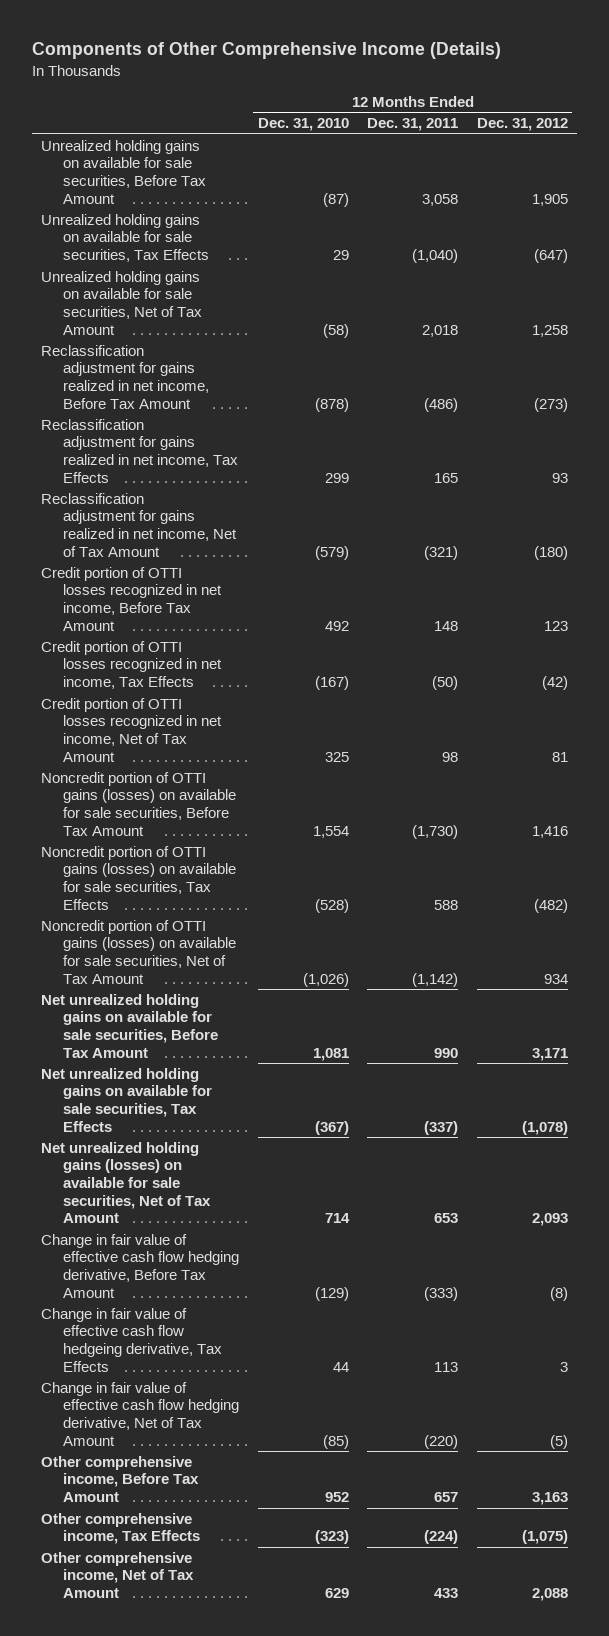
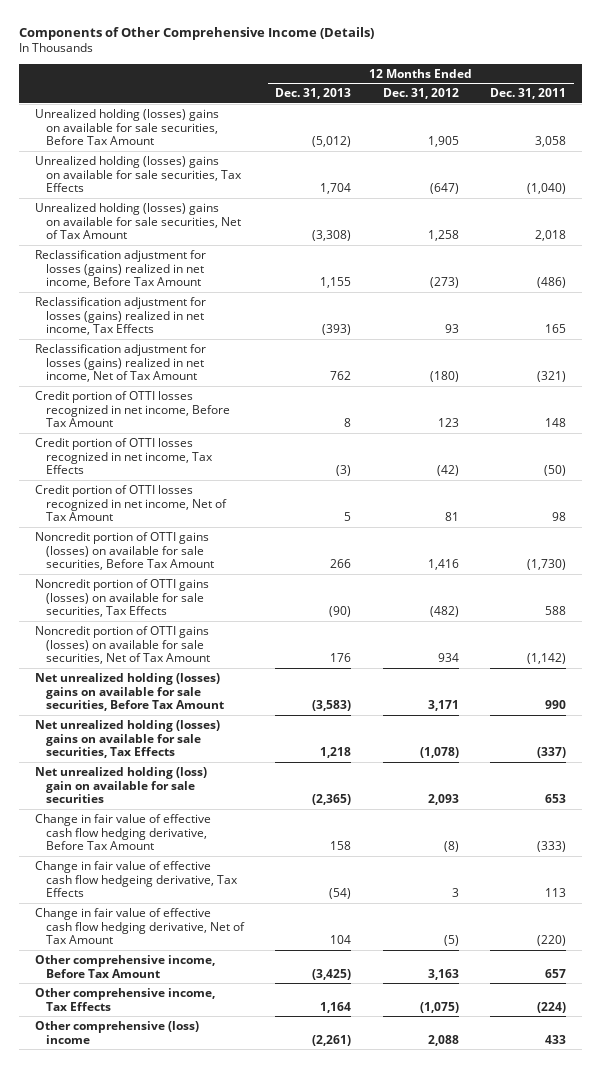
- | 12 Months Ended Dec. 31, 2010 | 12 Months Ended Dec. 31, 2011 | 12 Months Ended Dec. 31, 2012
+ | 12 Months Ended Dec. 31, 2013 | 12 Months Ended Dec. 31, 2012 | 12 Months Ended Dec. 31, 2011
- Unrealized holding gains on available for sale securities, Before Tax Amount | (87) | 3,058 | 1,905
- Unrealized holding gains on available for sale securities, Tax Effects | 29 | (1,040) | (647)
- Unrealized holding gains on available for sale securities, Net of Tax Amount | (58) | 2,018 | 1,258
- Reclassification adjustment for gains realized in net income, Before Tax Amount | (878) | (486) | (273)
- Reclassification adjustment for gains realized in net income, Tax Effects | 299 | 165 | 93
- Reclassification adjustment for gains realized in net income, Net of Tax Amount | (579) | (321) | (180)
+ Unrealized holding (losses) gains on available for sale securities, Before Tax Amount | (5,012) | 1,905 | 3,058
+ Unrealized holding (losses) gains on available for sale securities, Tax Effects | 1,704 | (647) | (1,040)
+ Unrealized holding (losses) gains on available for sale securities, Net of Tax Amount | (3,308) | 1,258 | 2,018
+ Reclassification adjustment for losses (gains) realized in net income, Before Tax Amount | 1,155 | (273) | (486)
+ Reclassification adjustment for losses (gains) realized in net income, Tax Effects | (393) | 93 | 165
+ Reclassification adjustment for losses (gains) realized in net income, Net of Tax Amount | 762 | (180) | (321)
- Net unrealized holding gains on available for sale securities, Before Tax Amount | 1,081 | 990 | 3,171
- Net unrealized holding gains on available for sale securities, Tax Effects | (367) | (337) | (1,078)
- Net unrealized holding gains (losses) on available for sale securities, Net of Tax Amount | 714 | 653 | 2,093
+ Net unrealized holding (losses) gains on available for sale securities, Before Tax Amount | (3,583) | 3,171 | 990
+ Net unrealized holding (losses) gains on available for sale securities, Tax Effects | 1,218 | (1,078) | (337)
+ Net unrealized holding (loss) gain on available for sale securities | (2,365) | 2,093 | 653
- Other comprehensive income, Net of Tax Amount | 629 | 433 | 2,088
+ Other comprehensive (loss) income | (2,261) | 2,088 | 433

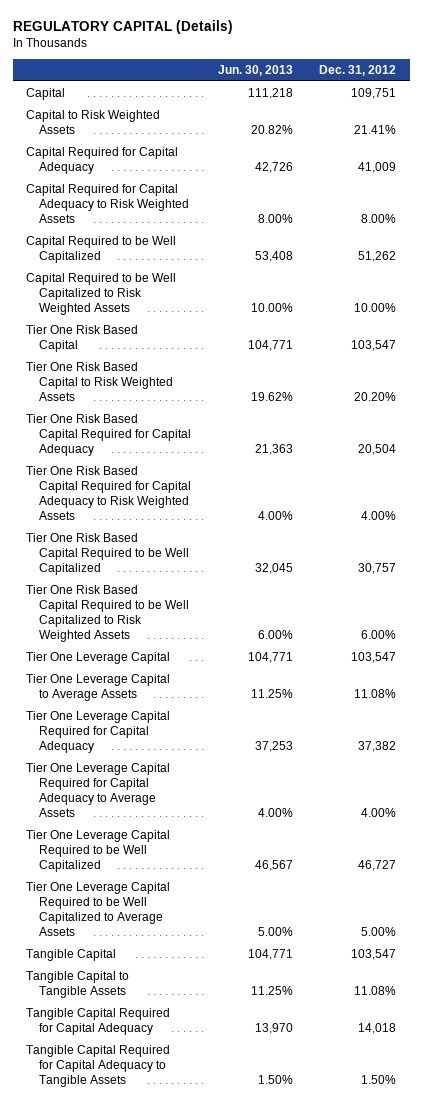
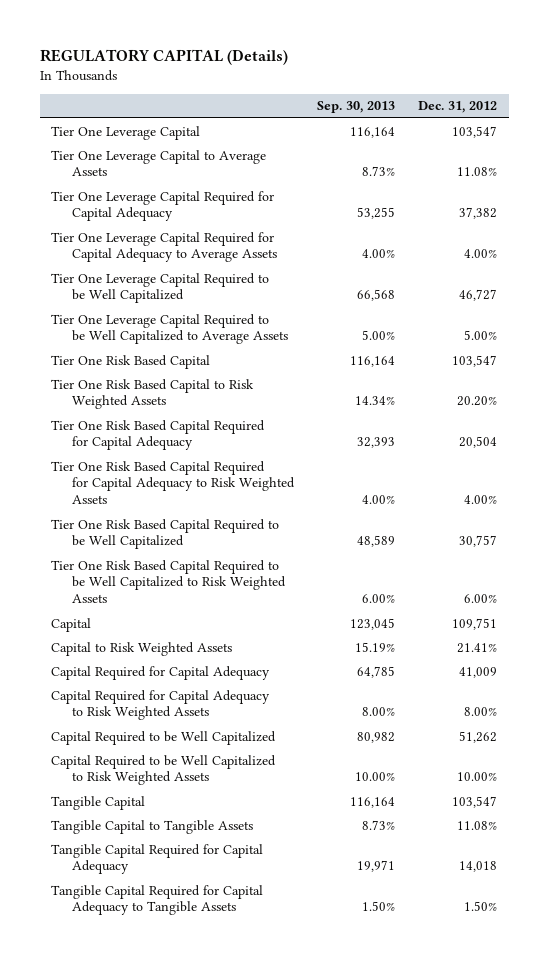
- | Jun. 30, 2013 | Dec. 31, 2012
+ | Sep. 30, 2013 | Dec. 31, 2012
moved down: Tier One Risk Based Capital | 116,164 | 103,547
moved down: Tier One Risk Based Capital to Risk Weighted Assets | 14.34% | 20.20%
moved down: Tier One Risk Based Capital Required for Capital Adequacy | 32,393 | 20,504
moved down: Tier One Risk Based Capital Required for Capital Adequacy to Risk Weighted Assets | 4.00% | 4.00%
moved down: Tier One Risk Based Capital Required to be Well Capitalized | 48,589 | 30,757
moved down: Tier One Risk Based Capital Required to be Well Capitalized to Risk Weighted Assets | 6.00% | 6.00%
moved down: Capital | 123,045 | 109,751
moved down: Capital to Risk Weighted Assets | 15.19% | 21.41%
moved down: Capital Required for Capital Adequacy | 64,785 | 41,009
moved down: Capital Required for Capital Adequacy to Risk Weighted Assets | 8.00% | 8.00%
moved down: Capital Required to be Well Capitalized | 80,982 | 51,262
moved down: Capital Required to be Well Capitalized to Risk Weighted Assets | 10.00% | 10.00%

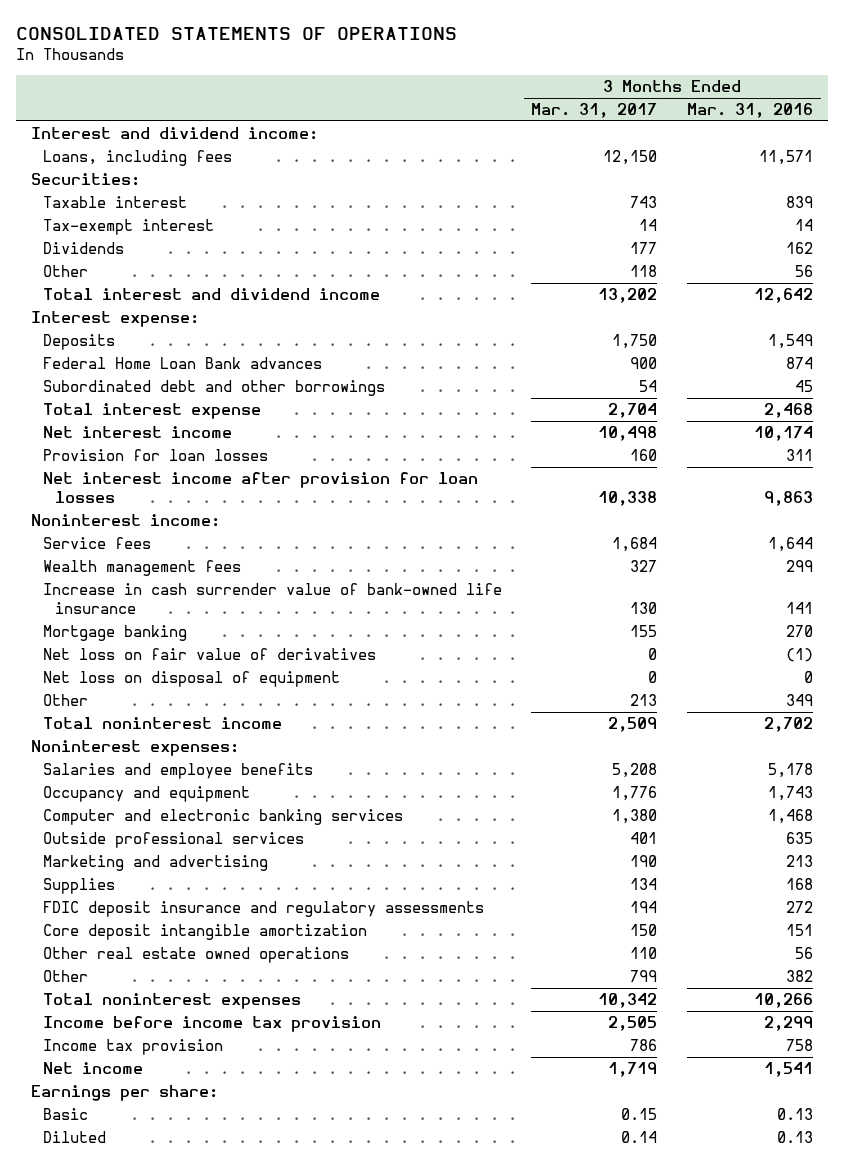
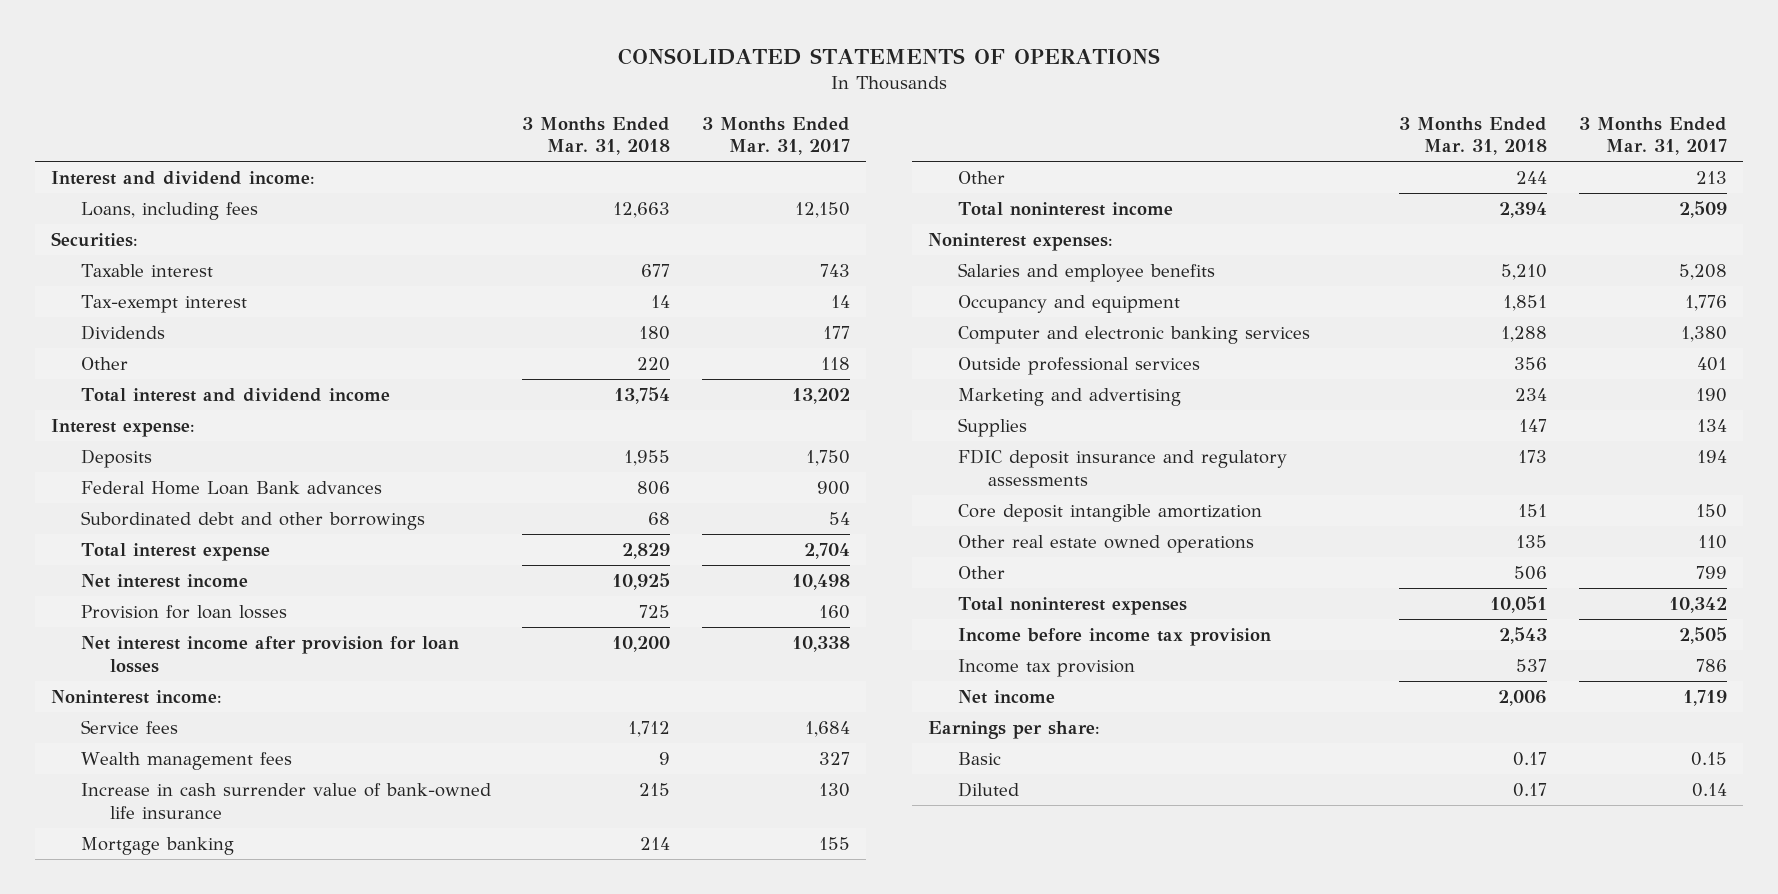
- | 3 Months Ended Mar. 31, 2017 | 3 Months Ended Mar. 31, 2016
+ | 3 Months Ended Mar. 31, 2018 | 3 Months Ended Mar. 31, 2017
- Net loss on fair value of derivatives | 0 | (1)
- Net loss on disposal of equipment | 0 | 0

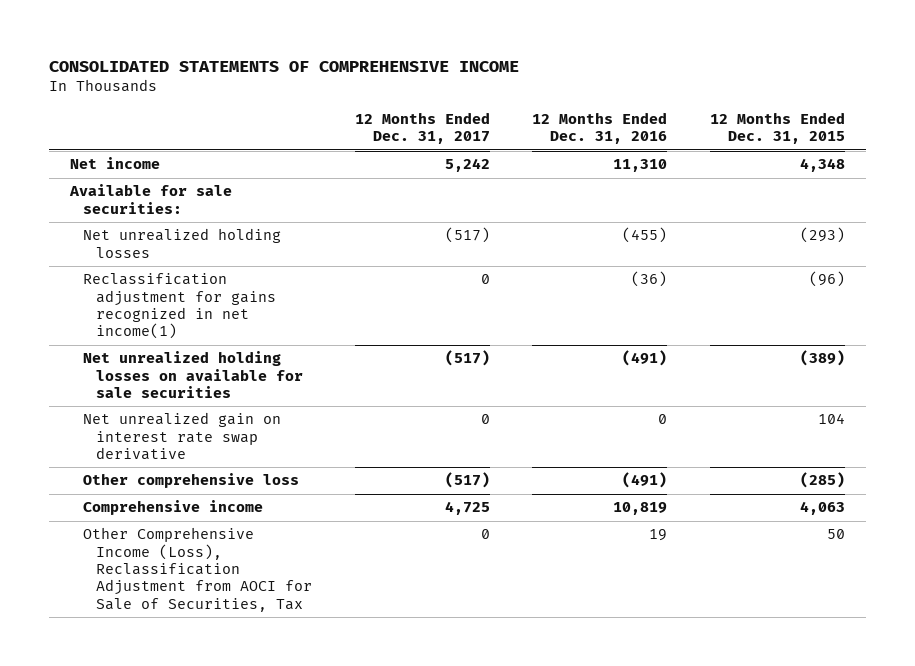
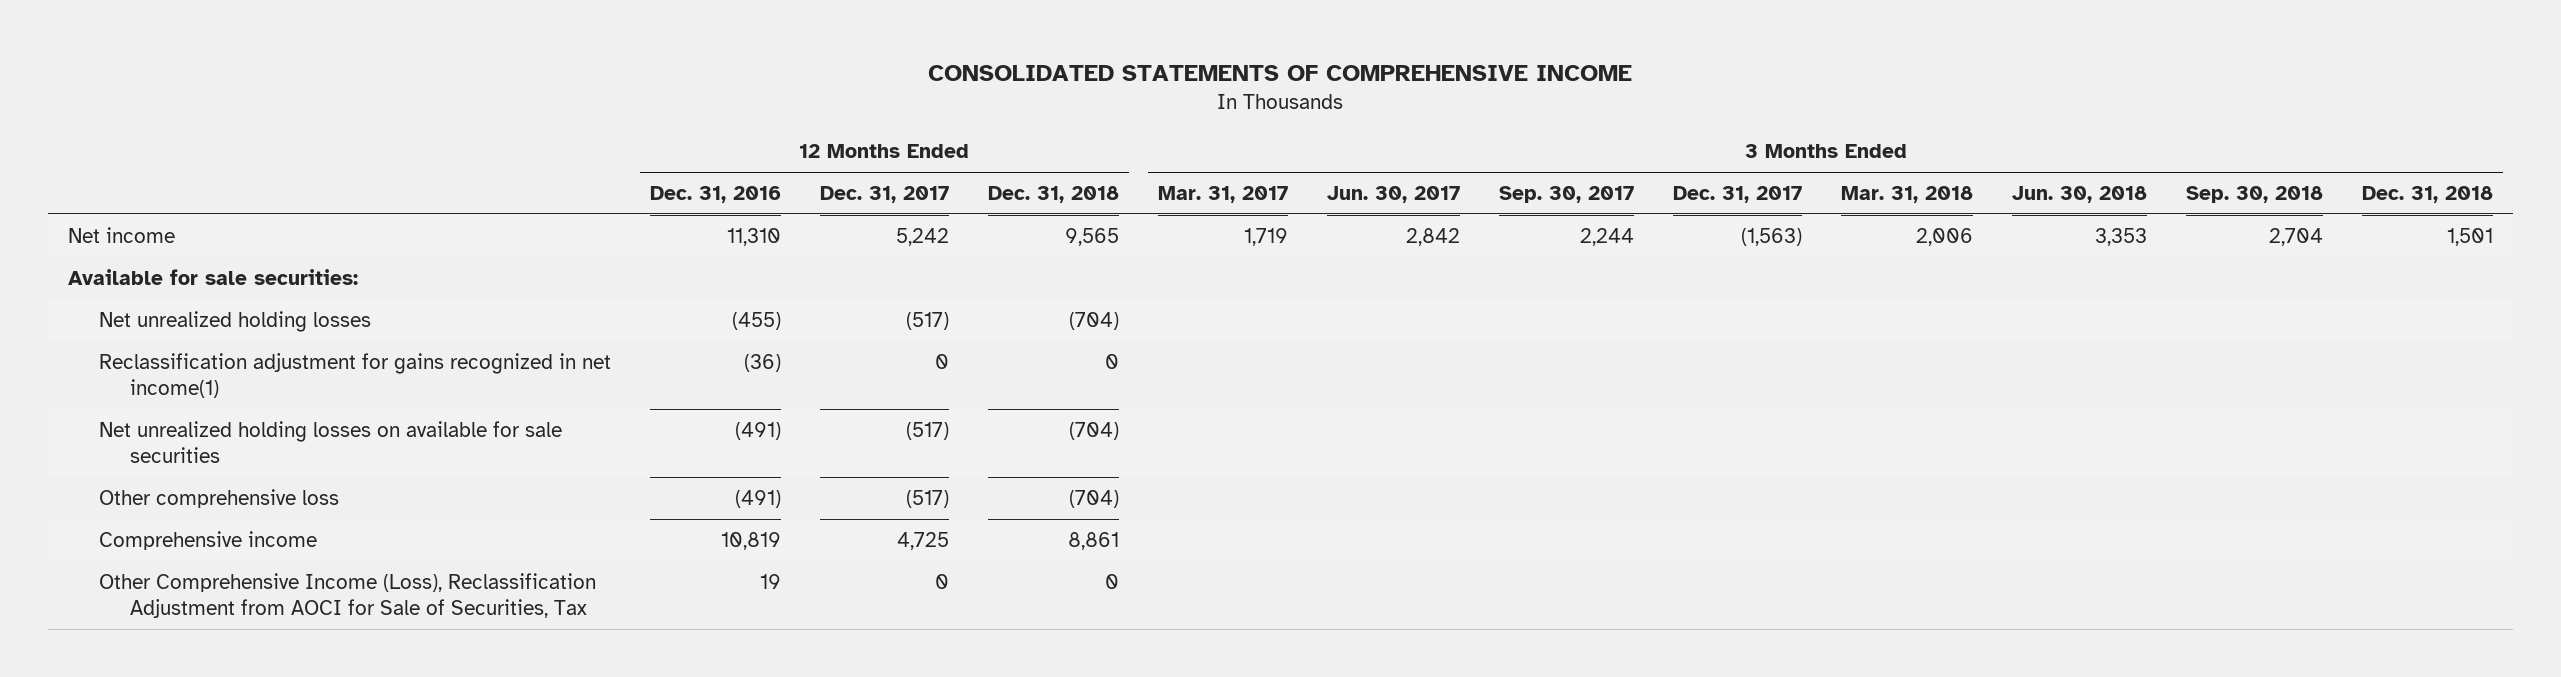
- | 12 Months Ended Dec. 31, 2017 | 12 Months Ended Dec. 31, 2016 | 12 Months Ended Dec. 31, 2015
+ | 12 Months Ended Dec. 31, 2016 | 12 Months Ended Dec. 31, 2017 | 12 Months Ended Dec. 31, 2018 | 3 Months Ended Mar. 31, 2017 | 3 Months Ended Jun. 30, 2017 | 3 Months Ended Sep. 30, 2017 | 3 Months Ended Dec. 31, 2017 | 3 Months Ended Mar. 31, 2018 | 3 Months Ended Jun. 30, 2018 | 3 Months Ended Sep. 30, 2018 | 3 Months Ended Dec. 31, 2018
- Net unrealized gain on interest rate swap derivative | 0 | 0 | 104

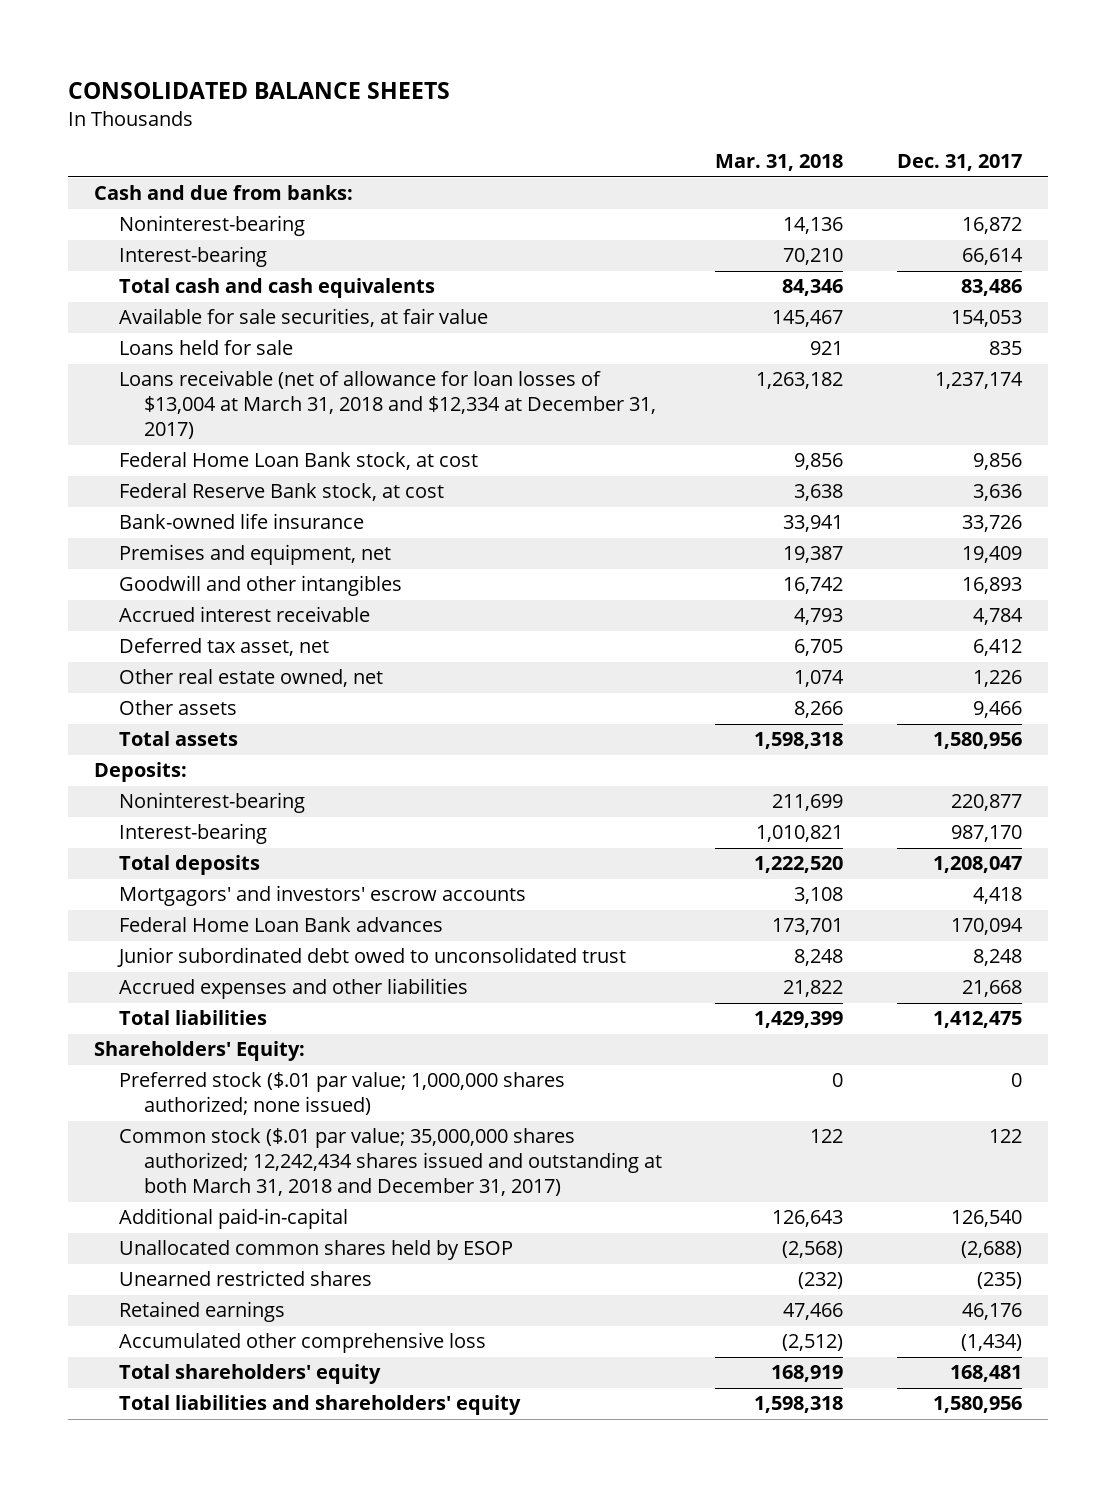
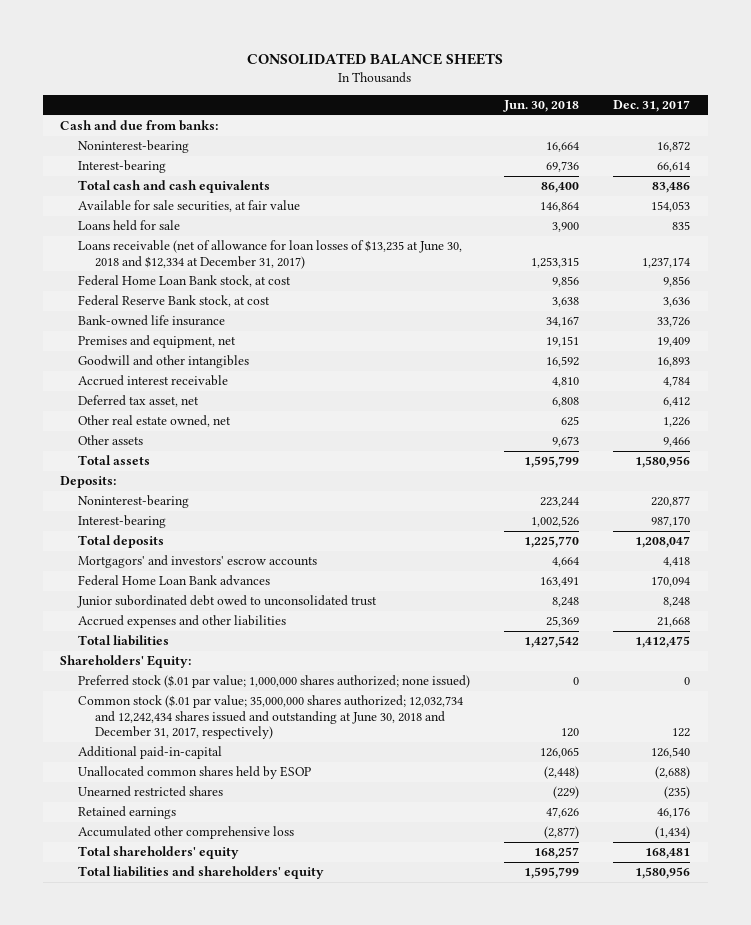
- | Mar. 31, 2018 | Dec. 31, 2017
+ | Jun. 30, 2018 | Dec. 31, 2017
- Loans receivable (net of allowance for loan losses of $13,004 at March 31, 2018 and $12,334 at December 31, 2017) | 1,263,182 | 1,237,174
+ Loans receivable (net of allowance for loan losses of $13,235 at June 30, 2018 and $12,334 at December 31, 2017) | 1,253,315 | 1,237,174
- Common stock ($.01 par value; 35,000,000 shares authorized; 12,242,434 shares issued and outstanding at both March 31, 2018 and December 31, 2017) | 122 | 122
+ Common stock ($.01 par value; 35,000,000 shares authorized; 12,032,734 and 12,242,434 shares issued and outstanding at June 30, 2018 and December 31, 2017, respectively) | 120 | 122

